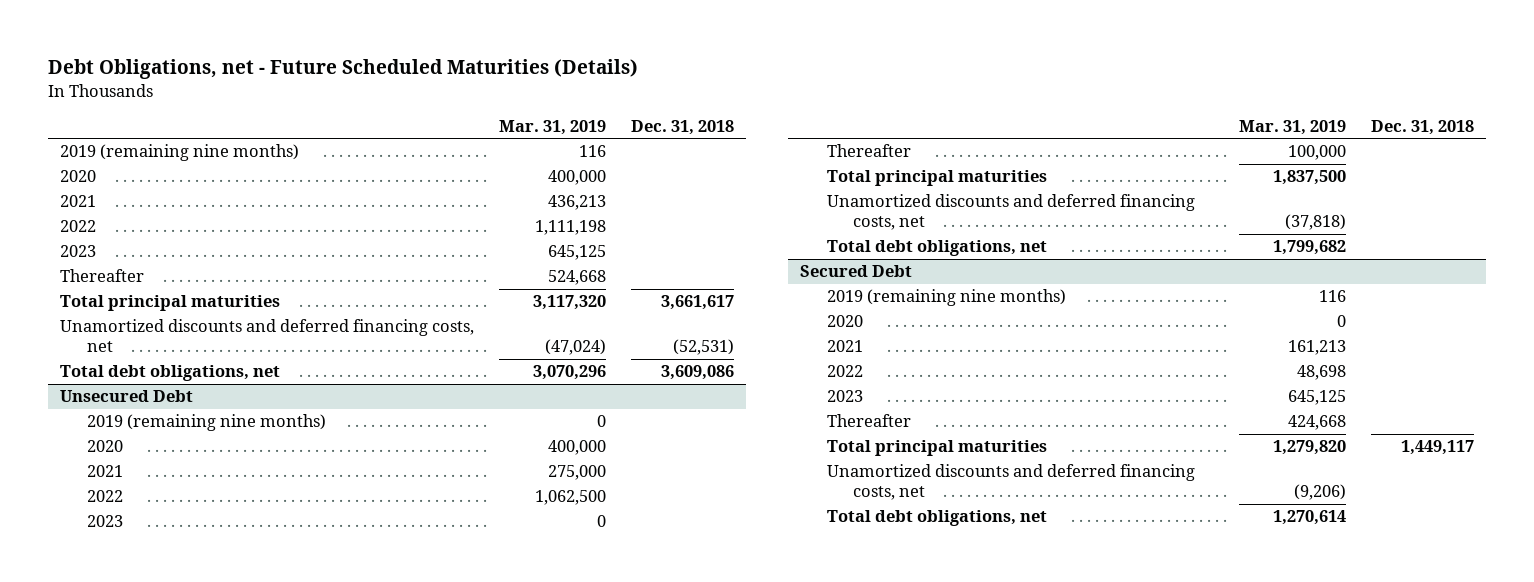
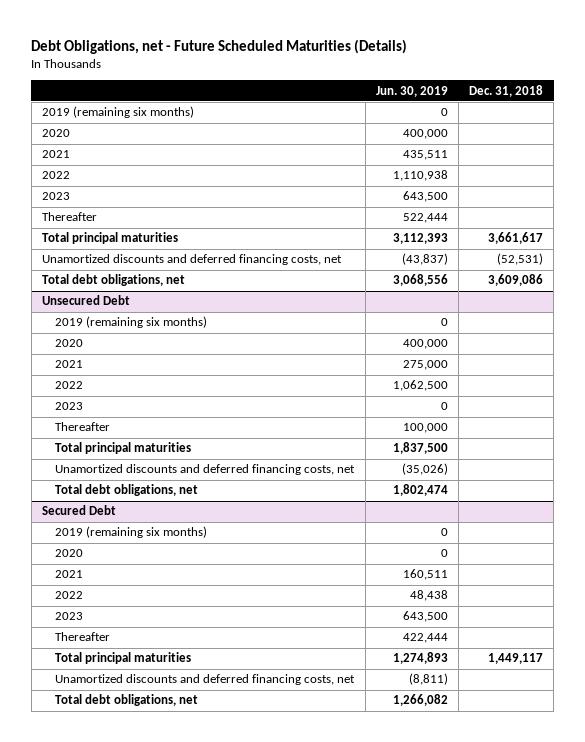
- | Mar. 31, 2019 | Dec. 31, 2018
+ | Jun. 30, 2019 | Dec. 31, 2018
- 2019 (remaining nine months) | 116 |
+ 2019 (remaining six months) | 0 |
@ Unsecured Debt
- 2019 (remaining nine months) | 0 |
+ 2019 (remaining six months) | 0 |
@ Secured Debt
- 2019 (remaining nine months) | 116 |
+ 2019 (remaining six months) | 0 |

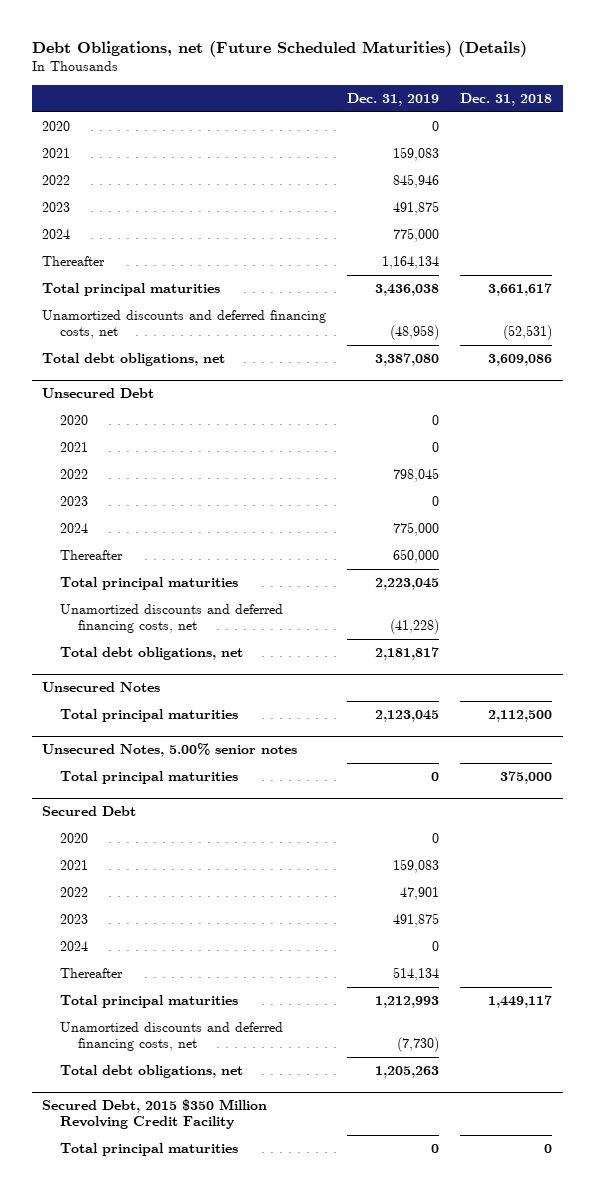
- Debt Obligations, net - Future Scheduled Maturities (Details)
+ Debt Obligations, net (Future Scheduled Maturities) (Details)
- | Jun. 30, 2019 | Dec. 31, 2018
+ | Dec. 31, 2019 | Dec. 31, 2018
- 2019 (remaining six months) | 0 |
+ 2024 | 775,000 |
@ Unsecured Debt
- 2019 (remaining six months) | 0 |
+ 2024 | 775,000 |
+ Unsecured Notes
+ Total principal maturities | 2,123,045 | 2,112,500
+ Unsecured Notes, 5.00% senior notes
+ Total principal maturities | 0 | 375,000
@ Secured Debt
- 2019 (remaining six months) | 0 |
+ 2024 | 0 |
+ Secured Debt, 2015 $350 Million Revolving Credit Facility
+ Total principal maturities | 0 | 0

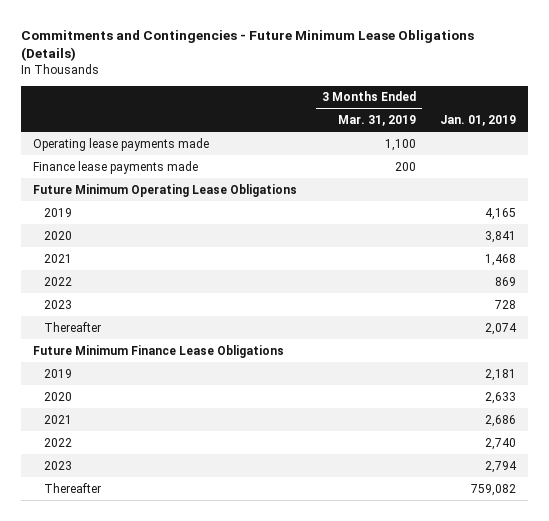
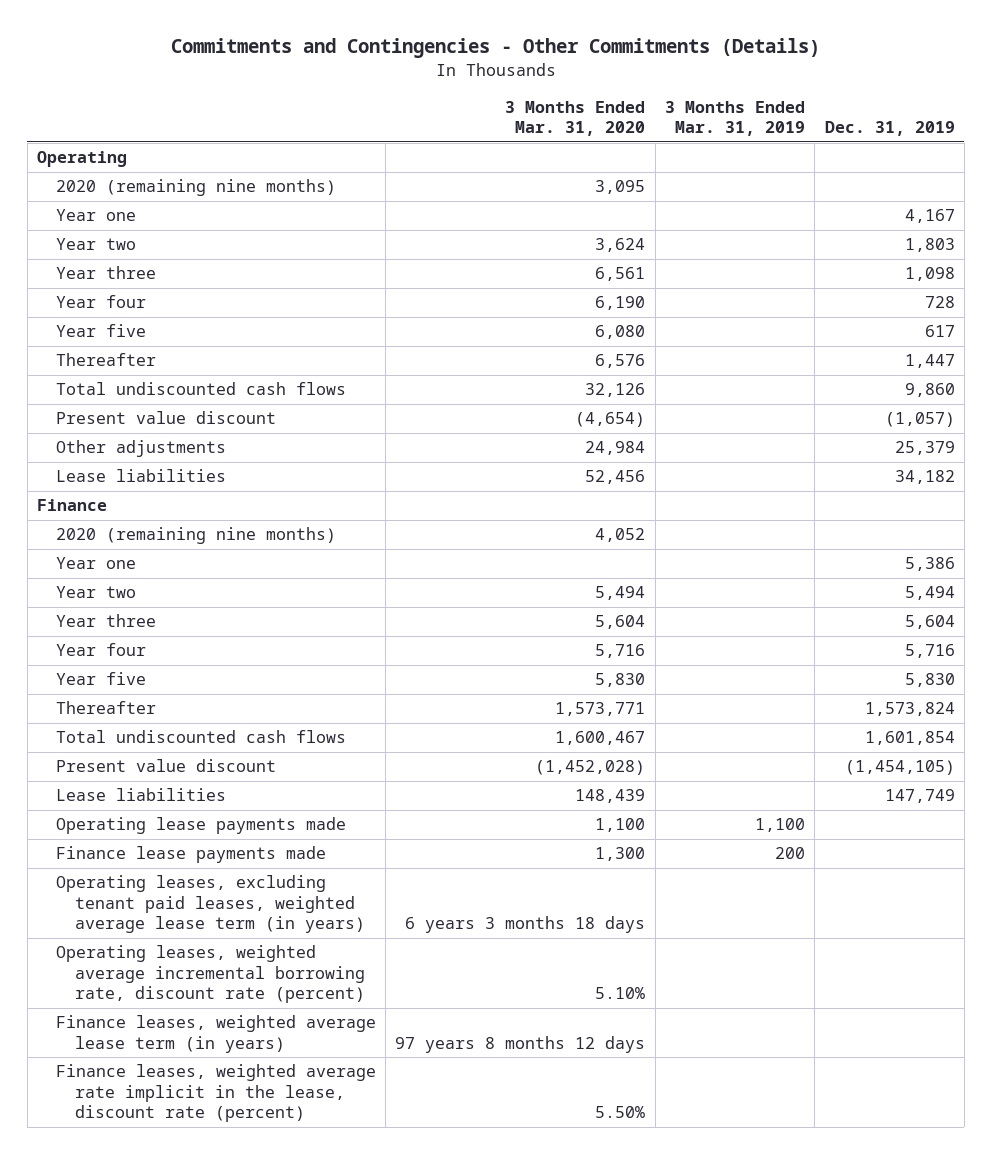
- Commitments and Contingencies - Future Minimum Lease Obligations (Details)
+ Commitments and Contingencies - Other Commitments (Details)
- | 3 Months Ended Mar. 31, 2019 | Jan. 01, 2019
+ | 3 Months Ended Mar. 31, 2020 | 3 Months Ended Mar. 31, 2019 | Dec. 31, 2019
- Future Minimum Operating Lease Obligations
- 2019 | | 4,165
- 2020 | | 3,841
- 2021 | | 1,468
- 2022 | | 869
- 2023 | | 728
+ Operating
+ 2020 (remaining nine months) | 3,095 | |
+ Year one | | | 4,167
+ Year two | 3,624 | | 1,803
+ Year three | 6,561 | | 1,098
+ Year four | 6,190 | | 728
+ Year five | 6,080 | | 617
- Future Minimum Finance Lease Obligations
- 2019 | | 2,181
- 2020 | | 2,633
- 2021 | | 2,686
- 2022 | | 2,740
- 2023 | | 2,794
+ Total undiscounted cash flows | 32,126 | | 9,860
+ Present value discount | (4,654) | | (1,057)
+ Other adjustments | 24,984 | | 25,379
+ Lease liabilities | 52,456 | | 34,182
+ Finance
+ 2020 (remaining nine months) | 4,052 | |
+ Year one | | | 5,386
+ Year two | 5,494 | | 5,494
+ Year three | 5,604 | | 5,604
+ Year four | 5,716 | | 5,716
+ Year five | 5,830 | | 5,830
+ Total undiscounted cash flows | 1,600,467 | | 1,601,854
+ Present value discount | (1,452,028) | | (1,454,105)
+ Lease liabilities | 148,439 | | 147,749
moved down: Operating lease payments made | 1,100 | 1,100 |
moved down: Finance lease payments made | 1,300 | 200 |
+ Operating leases, excluding tenant paid leases, weighted average lease term (in years) | 6 years 3 months 18 days | |
+ Operating leases, weighted average incremental borrowing rate, discount rate (percent) | 5.10% | |
+ Finance leases, weighted average lease term (in years) | 97 years 8 months 12 days | |
+ Finance leases, weighted average rate implicit in the lease, discount rate (percent) | 5.50% | |

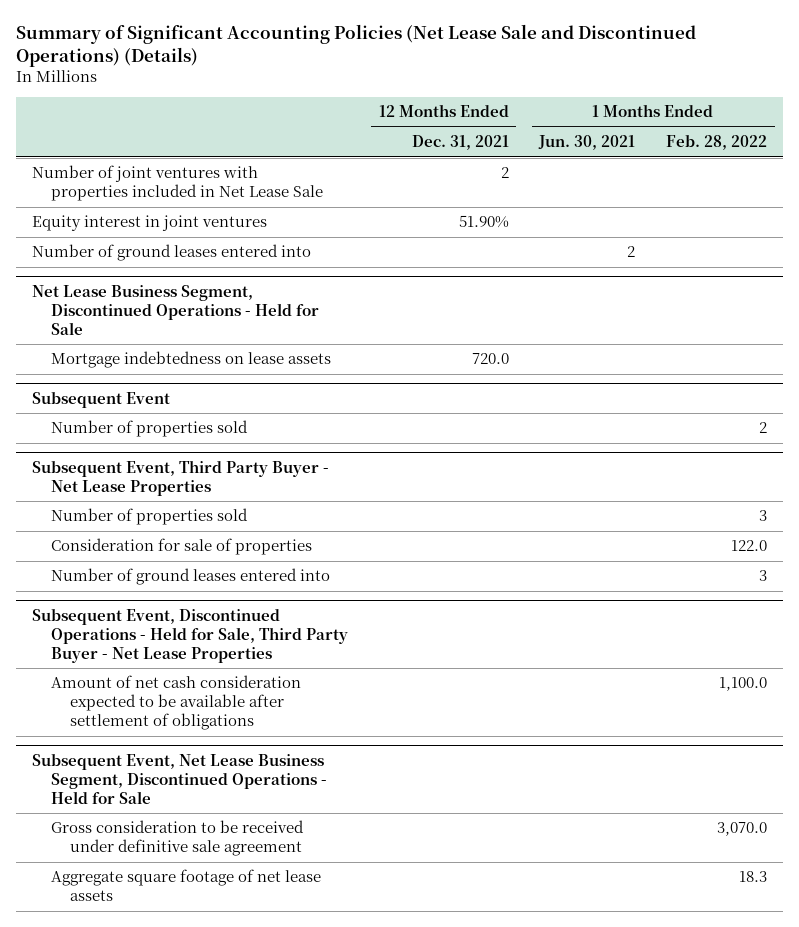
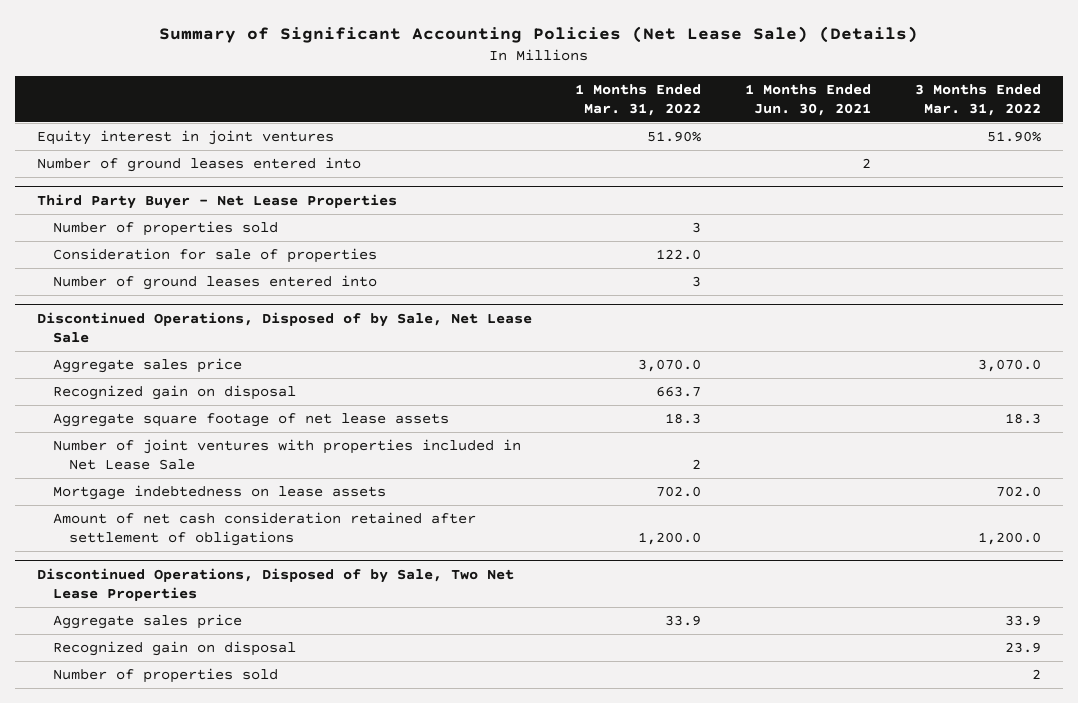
- Summary of Significant Accounting Policies (Net Lease Sale and Discontinued Operations) (Details)
+ Summary of Significant Accounting Policies (Net Lease Sale) (Details)
- | 12 Months Ended Dec. 31, 2021 | 1 Months Ended Jun. 30, 2021 | 1 Months Ended Feb. 28, 2022
+ | 1 Months Ended Mar. 31, 2022 | 1 Months Ended Jun. 30, 2021 | 3 Months Ended Mar. 31, 2022
- Number of joint ventures with properties included in Net Lease Sale | 2 | |
- Net Lease Business Segment, Discontinued Operations - Held for Sale
- Mortgage indebtedness on lease assets | 720.0 | |
- Subsequent Event
- Number of properties sold | | | 2
- Subsequent Event, Third Party Buyer - Net Lease Properties
+ Third Party Buyer - Net Lease Properties
- Subsequent Event, Discontinued Operations - Held for Sale, Third Party Buyer - Net Lease Properties
- Amount of net cash consideration expected to be available after settlement of obligations | | | 1,100.0
- Subsequent Event, Net Lease Business Segment, Discontinued Operations - Held for Sale
- Gross consideration to be received under definitive sale agreement | | | 3,070.0
- Aggregate square footage of net lease assets | | | 18.3
+ Discontinued Operations, Disposed of by Sale, Net Lease Sale
+ Aggregate sales price | 3,070.0 | | 3,070.0
+ Recognized gain on disposal | 663.7 | |
+ Aggregate square footage of net lease assets | 18.3 | | 18.3
+ Number of joint ventures with properties included in Net Lease Sale | 2 | |
+ Mortgage indebtedness on lease assets | 702.0 | | 702.0
+ Amount of net cash consideration retained after settlement of obligations | 1,200.0 | | 1,200.0
+ Discontinued Operations, Disposed of by Sale, Two Net Lease Properties
+ Aggregate sales price | 33.9 | | 33.9
+ Recognized gain on disposal | | | 23.9
+ Number of properties sold | | | 2

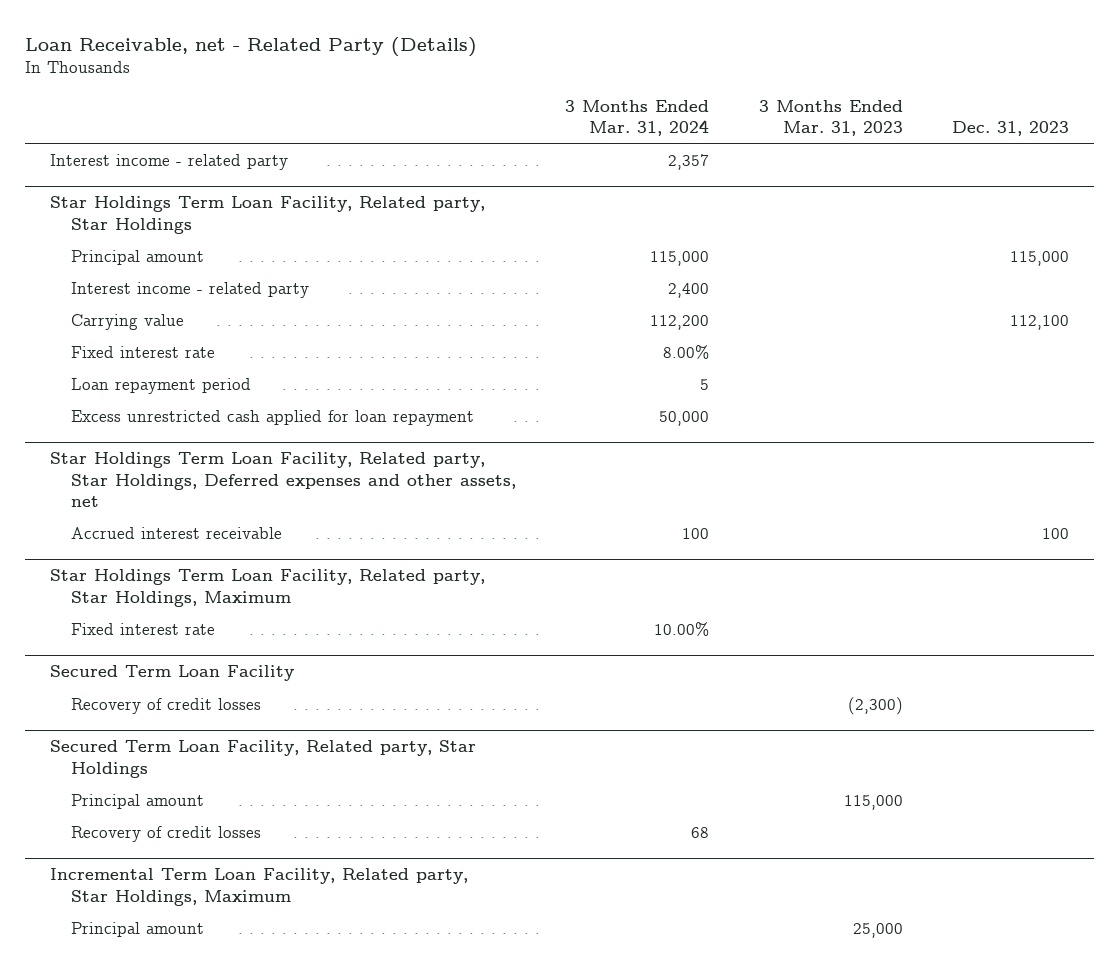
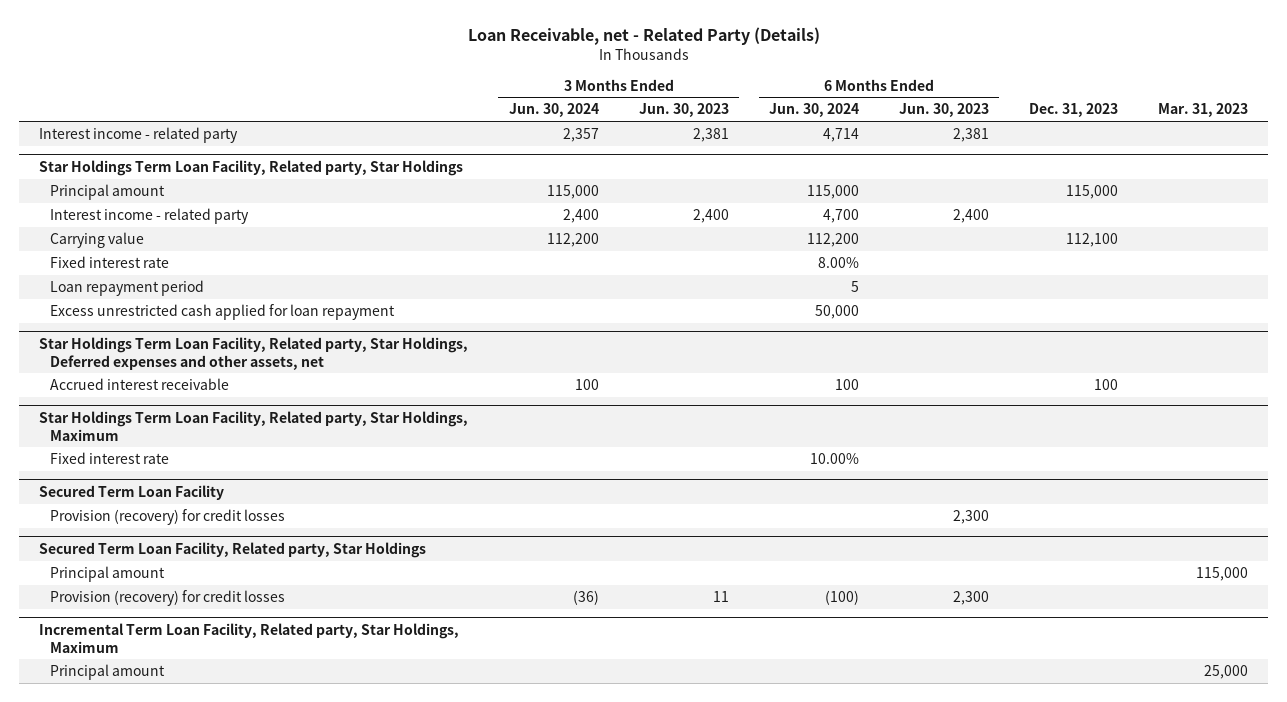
- | 3 Months Ended Mar. 31, 2024 | 3 Months Ended Mar. 31, 2023 | Dec. 31, 2023
+ | 3 Months Ended Jun. 30, 2024 | 3 Months Ended Jun. 30, 2023 | 6 Months Ended Jun. 30, 2024 | 6 Months Ended Jun. 30, 2023 | Dec. 31, 2023 | Mar. 31, 2023
@ Secured Term Loan Facility
- Recovery of credit losses | | (2,300) |
+ Provision (recovery) for credit losses | | | | 2,300 | |
@ Secured Term Loan Facility, Related party, Star Holdings
- Recovery of credit losses | 68 | |
+ Provision (recovery) for credit losses | (36) | 11 | (100) | 2,300 | |

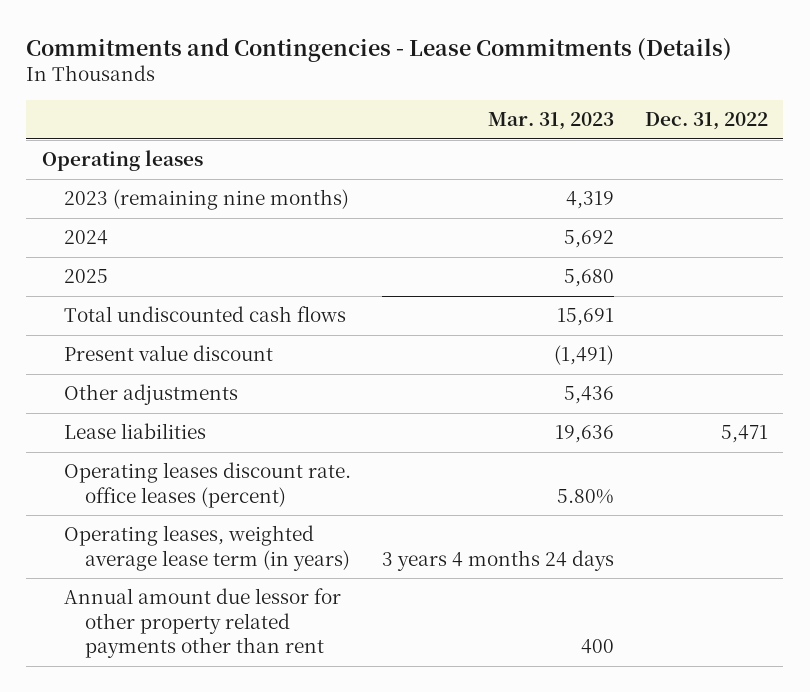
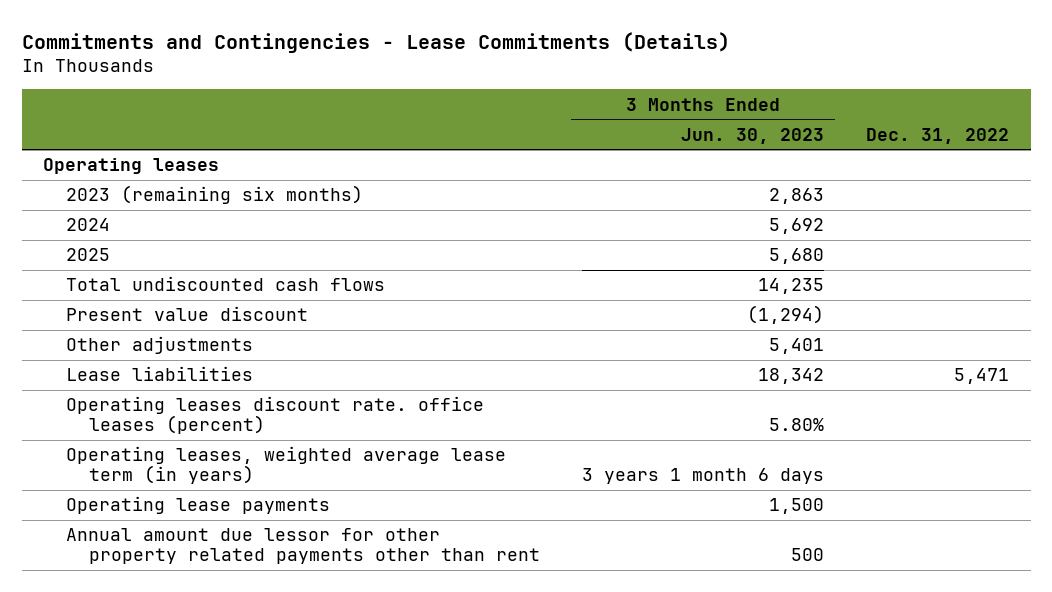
- | Mar. 31, 2023 | Dec. 31, 2022
+ | 3 Months Ended Jun. 30, 2023 | Dec. 31, 2022
- 2023 (remaining nine months) | 4,319 |
+ 2023 (remaining six months) | 2,863 |
+ Operating lease payments | 1,500 |

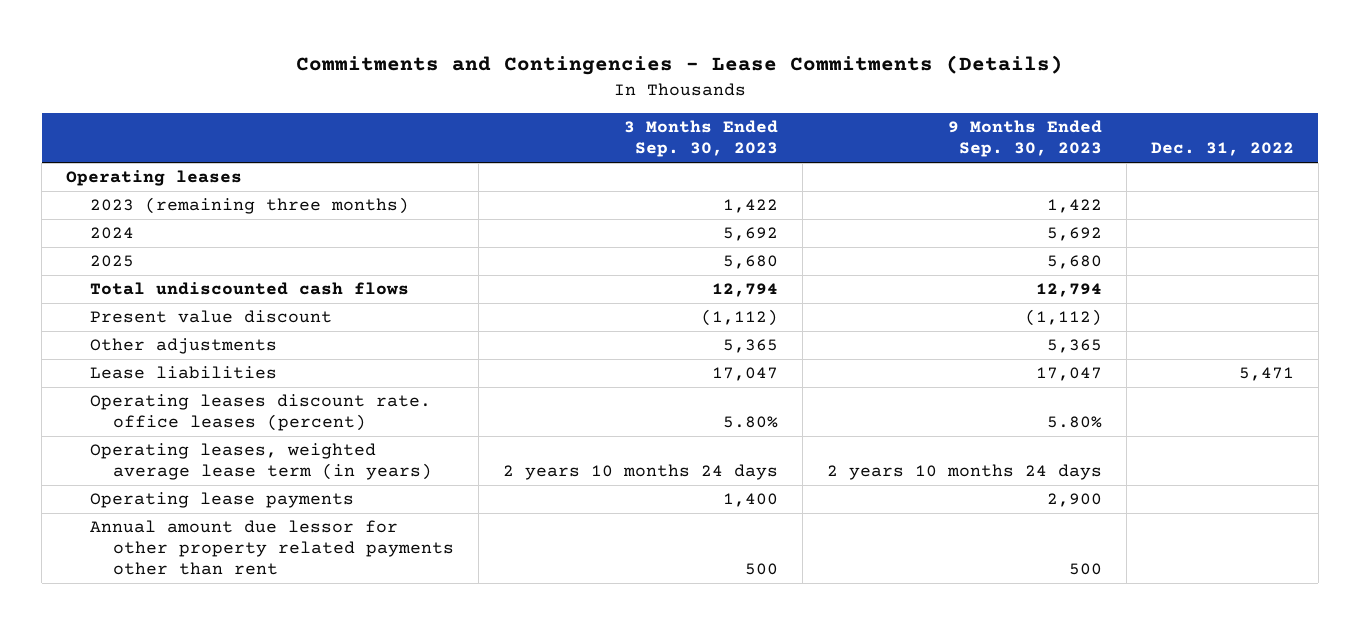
- | 3 Months Ended Jun. 30, 2023 | Dec. 31, 2022
+ | 3 Months Ended Sep. 30, 2023 | 9 Months Ended Sep. 30, 2023 | Dec. 31, 2022
- 2023 (remaining six months) | 2,863 |
+ 2023 (remaining three months) | 1,422 | 1,422 |

